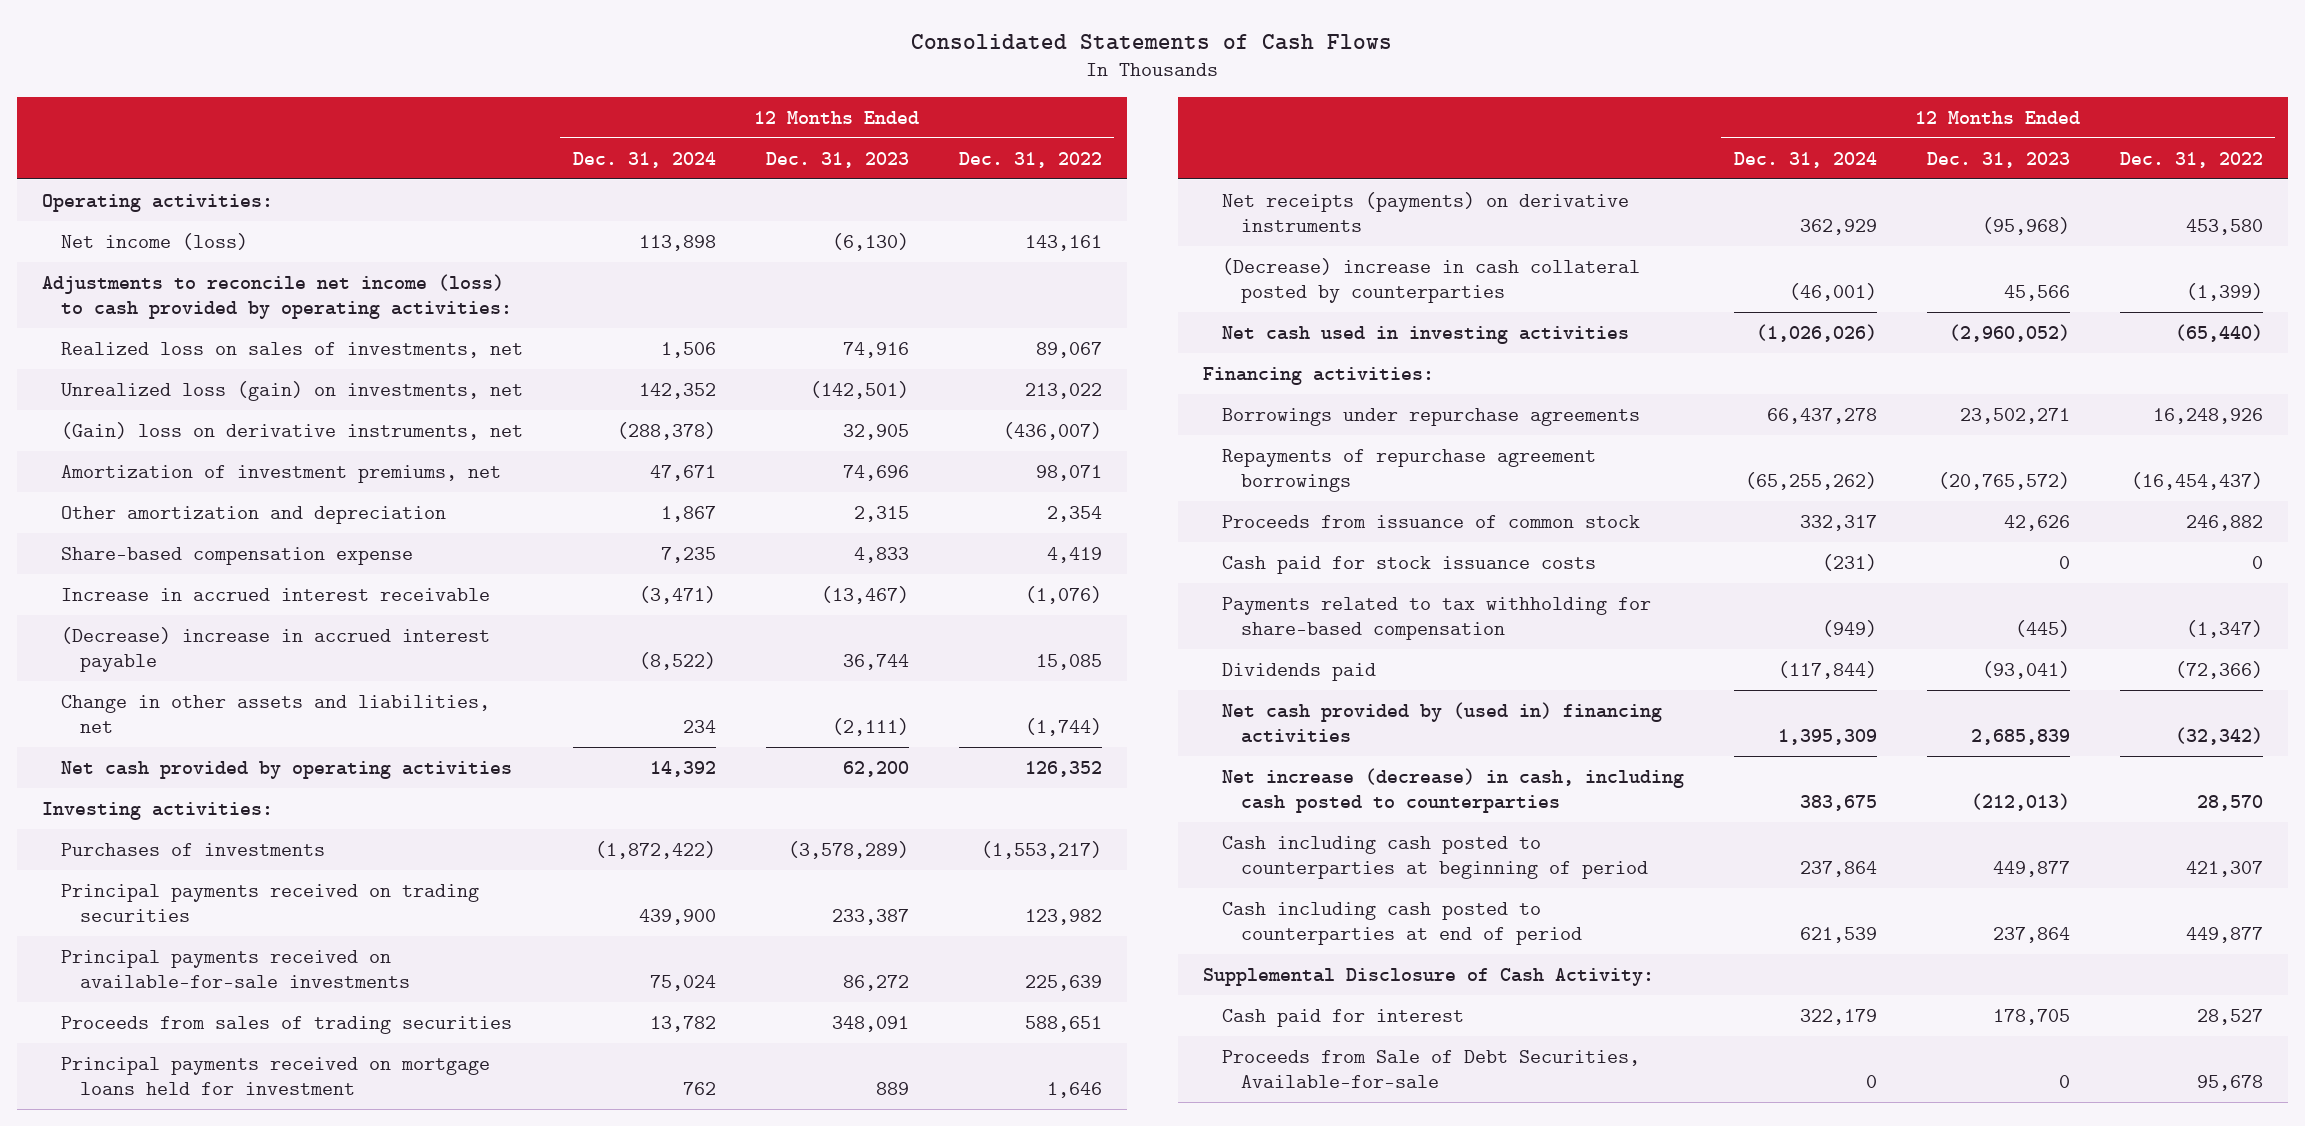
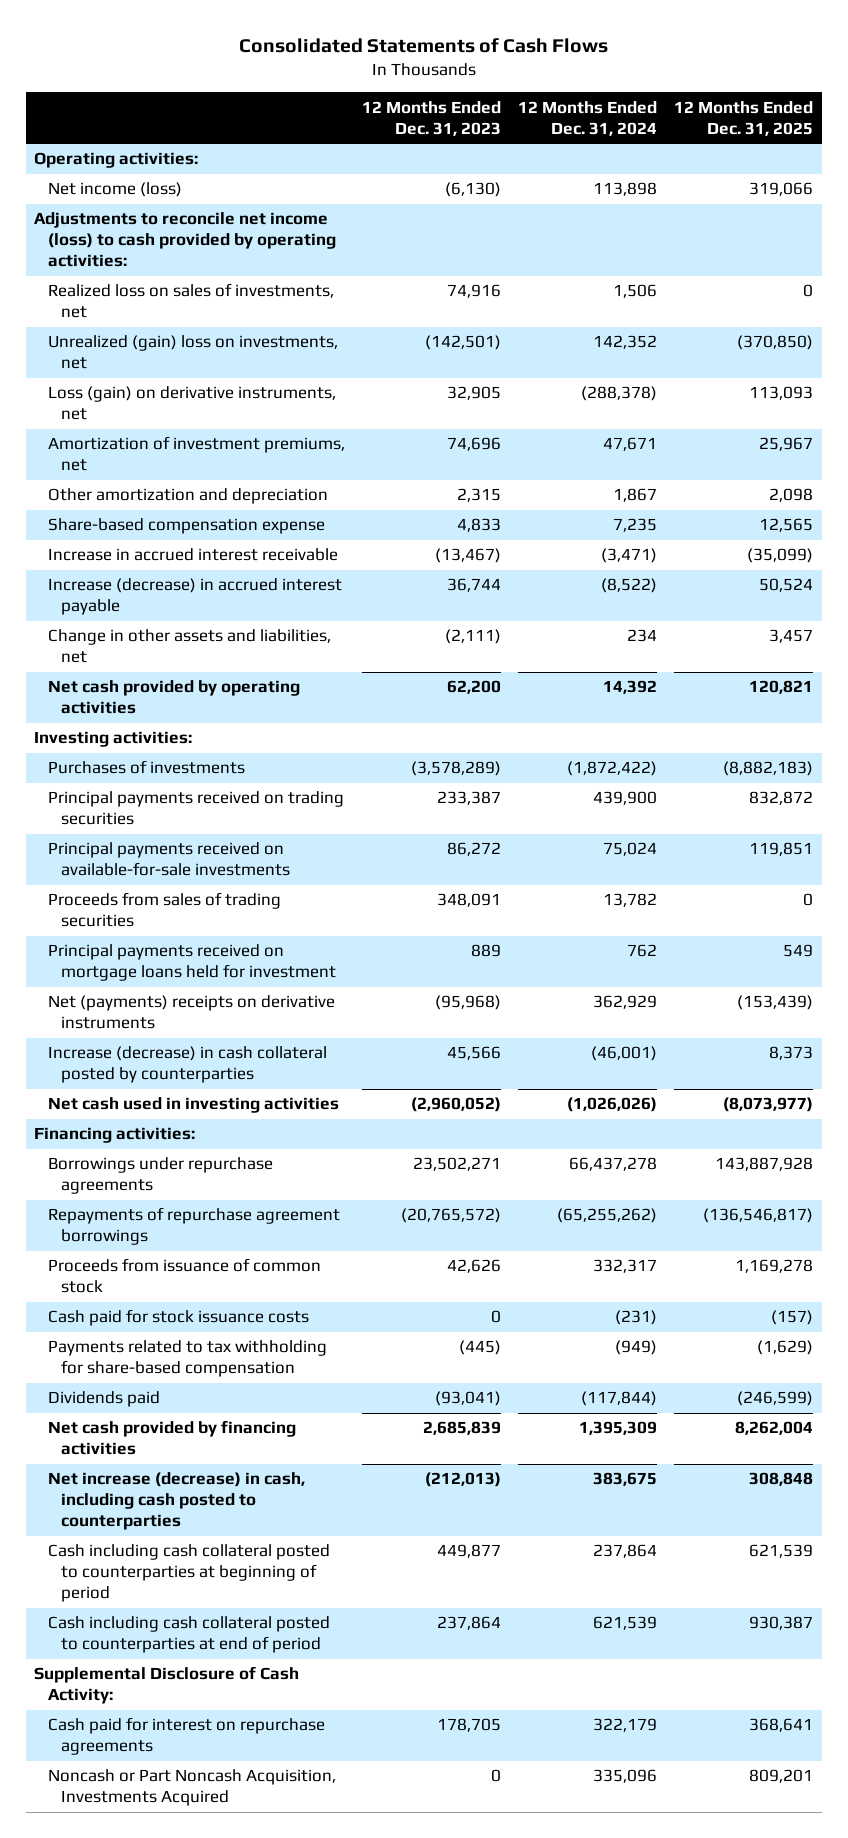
- | 12 Months Ended Dec. 31, 2024 | 12 Months Ended Dec. 31, 2023 | 12 Months Ended Dec. 31, 2022
+ | 12 Months Ended Dec. 31, 2023 | 12 Months Ended Dec. 31, 2024 | 12 Months Ended Dec. 31, 2025
- Unrealized loss (gain) on investments, net | 142,352 | (142,501) | 213,022
- (Gain) loss on derivative instruments, net | (288,378) | 32,905 | (436,007)
+ Unrealized (gain) loss on investments, net | (142,501) | 142,352 | (370,850)
+ Loss (gain) on derivative instruments, net | 32,905 | (288,378) | 113,093
- (Decrease) increase in accrued interest payable | (8,522) | 36,744 | 15,085
+ Increase (decrease) in accrued interest payable | 36,744 | (8,522) | 50,524
- Net receipts (payments) on derivative instruments | 362,929 | (95,968) | 453,580
- (Decrease) increase in cash collateral posted by counterparties | (46,001) | 45,566 | (1,399)
+ Net (payments) receipts on derivative instruments | (95,968) | 362,929 | (153,439)
+ Increase (decrease) in cash collateral posted by counterparties | 45,566 | (46,001) | 8,373
- Net cash provided by (used in) financing activities | 1,395,309 | 2,685,839 | (32,342)
+ Net cash provided by financing activities | 2,685,839 | 1,395,309 | 8,262,004
- Cash including cash posted to counterparties at beginning of period | 237,864 | 449,877 | 421,307
- Cash including cash posted to counterparties at end of period | 621,539 | 237,864 | 449,877
+ Cash including cash collateral posted to counterparties at beginning of period | 449,877 | 237,864 | 621,539
+ Cash including cash collateral posted to counterparties at end of period | 237,864 | 621,539 | 930,387
- Cash paid for interest | 322,179 | 178,705 | 28,527
- Proceeds from Sale of Debt Securities, Available-for-sale | 0 | 0 | 95,678
+ Cash paid for interest on repurchase agreements | 178,705 | 322,179 | 368,641
+ Noncash or Part Noncash Acquisition, Investments Acquired | 0 | 335,096 | 809,201

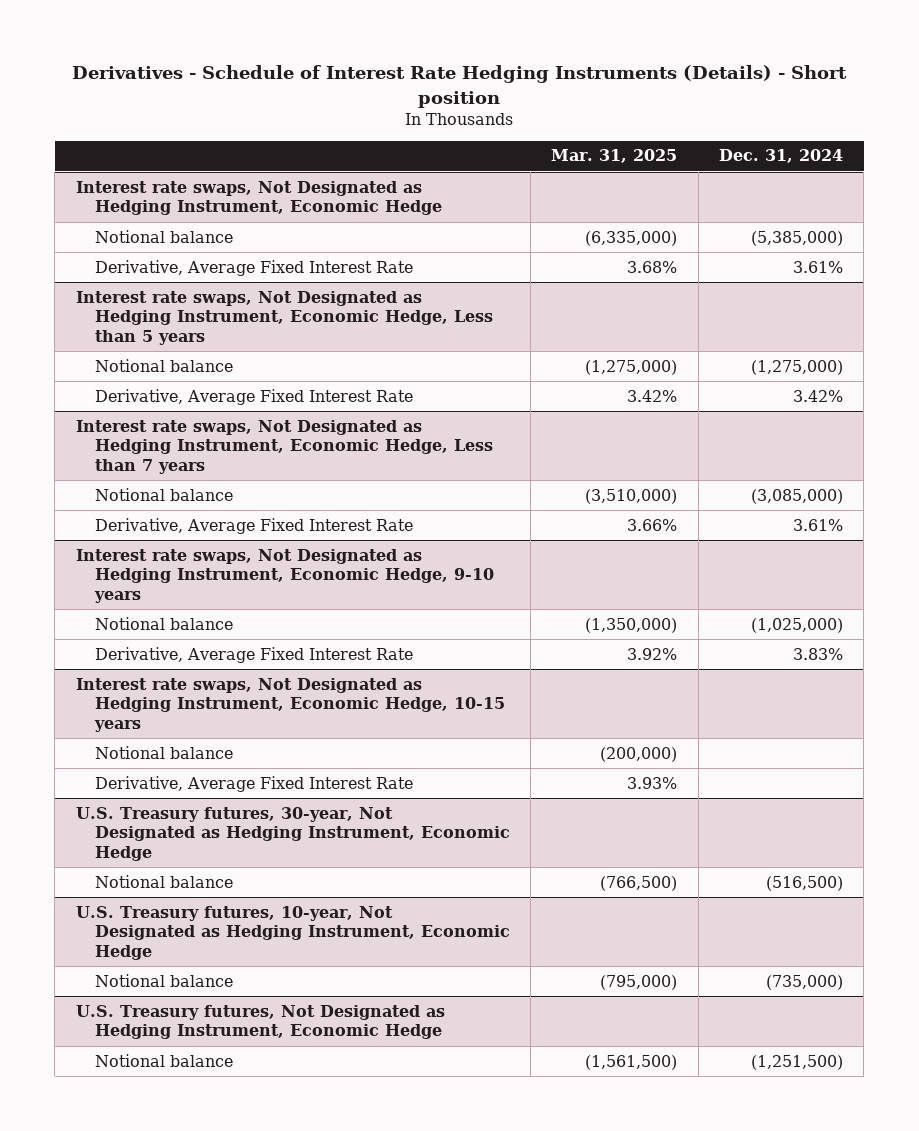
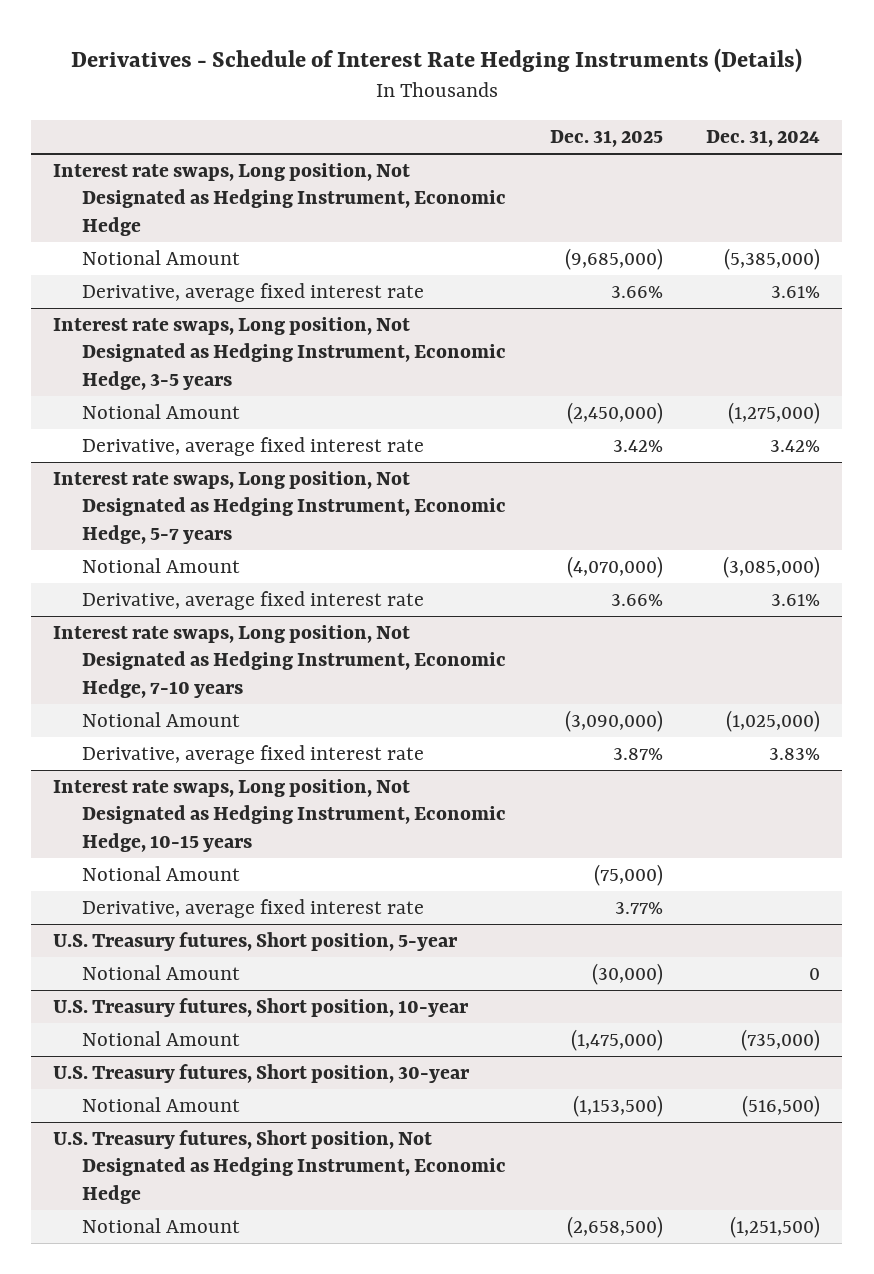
- Derivatives - Schedule of Interest Rate Hedging Instruments (Details) - Short position
+ Derivatives - Schedule of Interest Rate Hedging Instruments (Details)
- | Mar. 31, 2025 | Dec. 31, 2024
+ | Dec. 31, 2025 | Dec. 31, 2024
- Interest rate swaps, Not Designated as Hedging Instrument, Economic Hedge
- Notional balance | (6,335,000) | (5,385,000)
- Derivative, Average Fixed Interest Rate | 3.68% | 3.61%
- Interest rate swaps, Not Designated as Hedging Instrument, Economic Hedge, Less than 5 years
- Notional balance | (1,275,000) | (1,275,000)
- Derivative, Average Fixed Interest Rate | 3.42% | 3.42%
- Interest rate swaps, Not Designated as Hedging Instrument, Economic Hedge, Less than 7 years
- Notional balance | (3,510,000) | (3,085,000)
- Derivative, Average Fixed Interest Rate | 3.66% | 3.61%
- Interest rate swaps, Not Designated as Hedging Instrument, Economic Hedge, 9-10 years
- Notional balance | (1,350,000) | (1,025,000)
- Derivative, Average Fixed Interest Rate | 3.92% | 3.83%
- Interest rate swaps, Not Designated as Hedging Instrument, Economic Hedge, 10-15 years
- Notional balance | (200,000) |
- Derivative, Average Fixed Interest Rate | 3.93% |
- U.S. Treasury futures, 30-year, Not Designated as Hedging Instrument, Economic Hedge
- Notional balance | (766,500) | (516,500)
- U.S. Treasury futures, 10-year, Not Designated as Hedging Instrument, Economic Hedge
- Notional balance | (795,000) | (735,000)
- U.S. Treasury futures, Not Designated as Hedging Instrument, Economic Hedge
- Notional balance | (1,561,500) | (1,251,500)
+ Interest rate swaps, Long position, Not Designated as Hedging Instrument, Economic Hedge
+ Notional Amount | (9,685,000) | (5,385,000)
+ Derivative, average fixed interest rate | 3.66% | 3.61%
+ Interest rate swaps, Long position, Not Designated as Hedging Instrument, Economic Hedge, 3-5 years
+ Notional Amount | (2,450,000) | (1,275,000)
+ Derivative, average fixed interest rate | 3.42% | 3.42%
+ Interest rate swaps, Long position, Not Designated as Hedging Instrument, Economic Hedge, 5-7 years
+ Notional Amount | (4,070,000) | (3,085,000)
+ Derivative, average fixed interest rate | 3.66% | 3.61%
+ Interest rate swaps, Long position, Not Designated as Hedging Instrument, Economic Hedge, 7-10 years
+ Notional Amount | (3,090,000) | (1,025,000)
+ Derivative, average fixed interest rate | 3.87% | 3.83%
+ Interest rate swaps, Long position, Not Designated as Hedging Instrument, Economic Hedge, 10-15 years
+ Notional Amount | (75,000) |
+ Derivative, average fixed interest rate | 3.77% |
+ U.S. Treasury futures, Short position, 5-year
+ Notional Amount | (30,000) | 0
+ U.S. Treasury futures, Short position, 10-year
+ Notional Amount | (1,475,000) | (735,000)
+ U.S. Treasury futures, Short position, 30-year
+ Notional Amount | (1,153,500) | (516,500)
+ U.S. Treasury futures, Short position, Not Designated as Hedging Instrument, Economic Hedge
+ Notional Amount | (2,658,500) | (1,251,500)

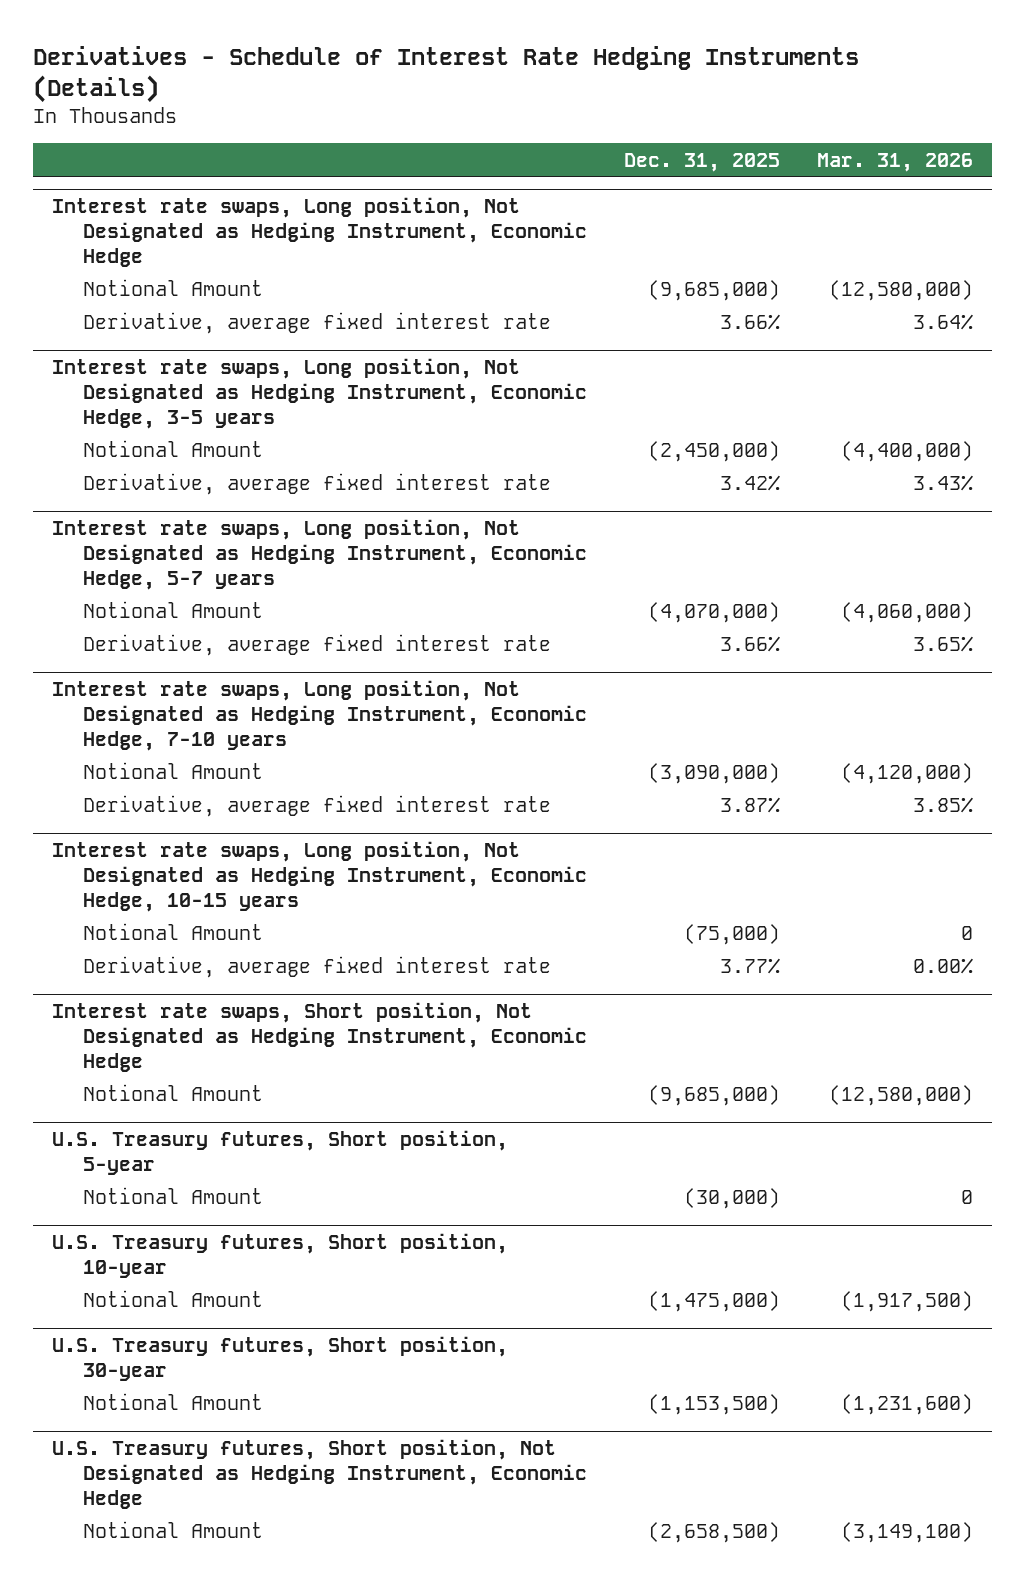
- | Dec. 31, 2025 | Dec. 31, 2024
+ | Dec. 31, 2025 | Mar. 31, 2026
+ Interest rate swaps, Short position, Not Designated as Hedging Instrument, Economic Hedge
+ Notional Amount | (9,685,000) | (12,580,000)

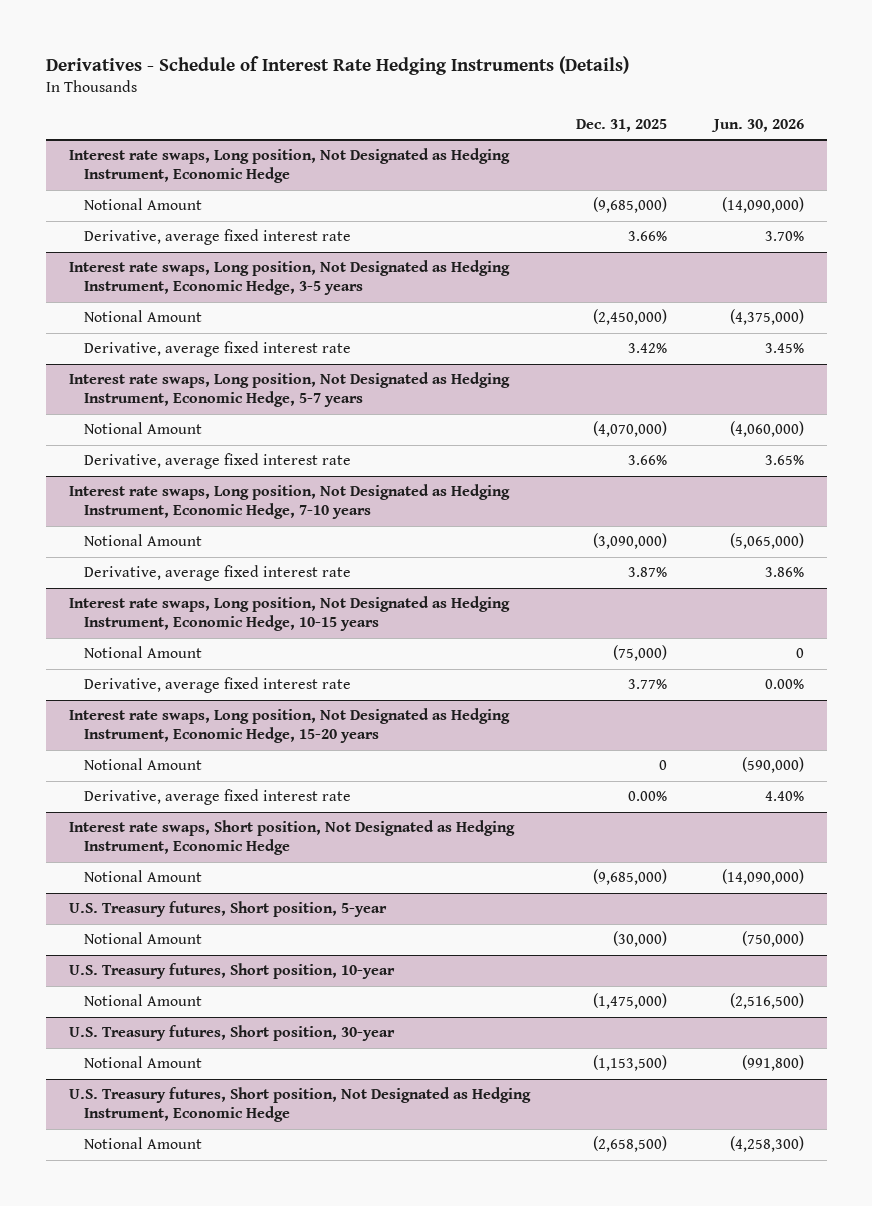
- | Dec. 31, 2025 | Mar. 31, 2026
+ | Dec. 31, 2025 | Jun. 30, 2026
+ Interest rate swaps, Long position, Not Designated as Hedging Instrument, Economic Hedge, 15-20 years
+ Notional Amount | 0 | (590,000)
+ Derivative, average fixed interest rate | 0.00% | 4.40%

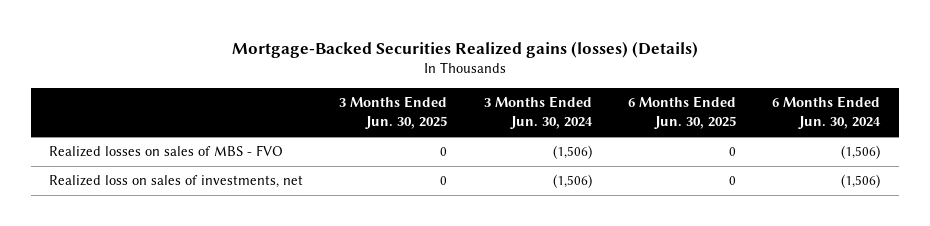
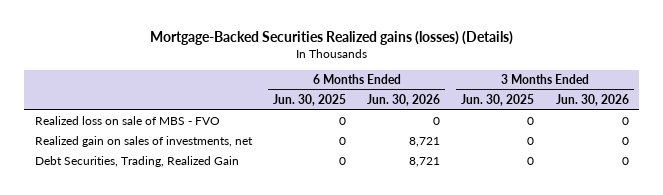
- | 3 Months Ended Jun. 30, 2025 | 3 Months Ended Jun. 30, 2024 | 6 Months Ended Jun. 30, 2025 | 6 Months Ended Jun. 30, 2024
+ | 6 Months Ended Jun. 30, 2025 | 6 Months Ended Jun. 30, 2026 | 3 Months Ended Jun. 30, 2025 | 3 Months Ended Jun. 30, 2026
- Realized losses on sales of MBS - FVO | 0 | (1,506) | 0 | (1,506)
- Realized loss on sales of investments, net | 0 | (1,506) | 0 | (1,506)
+ Realized loss on sale of MBS - FVO | 0 | 0 | 0 | 0
+ Realized gain on sales of investments, net | 0 | 8,721 | 0 | 0
+ Debt Securities, Trading, Realized Gain | 0 | 8,721 | 0 | 0

